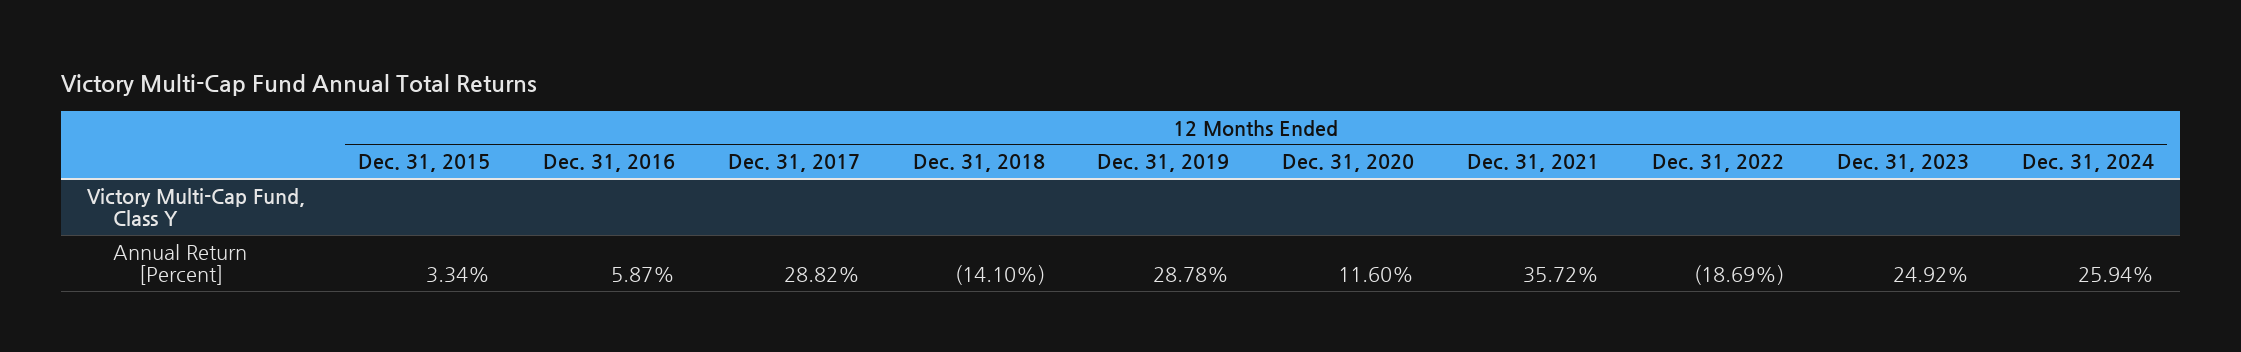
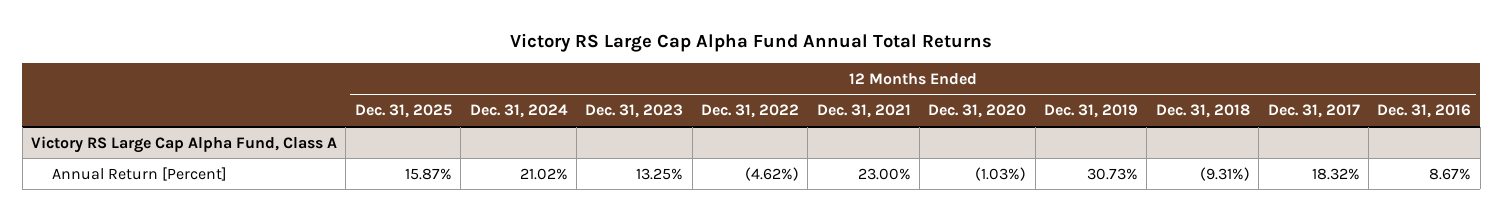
- Victory Multi-Cap Fund Annual Total Returns
+ Victory RS Large Cap Alpha Fund Annual Total Returns
- | 12 Months Ended Dec. 31, 2015 | 12 Months Ended Dec. 31, 2016 | 12 Months Ended Dec. 31, 2017 | 12 Months Ended Dec. 31, 2018 | 12 Months Ended Dec. 31, 2019 | 12 Months Ended Dec. 31, 2020 | 12 Months Ended Dec. 31, 2021 | 12 Months Ended Dec. 31, 2022 | 12 Months Ended Dec. 31, 2023 | 12 Months Ended Dec. 31, 2024
+ | 12 Months Ended Dec. 31, 2025 | 12 Months Ended Dec. 31, 2024 | 12 Months Ended Dec. 31, 2023 | 12 Months Ended Dec. 31, 2022 | 12 Months Ended Dec. 31, 2021 | 12 Months Ended Dec. 31, 2020 | 12 Months Ended Dec. 31, 2019 | 12 Months Ended Dec. 31, 2018 | 12 Months Ended Dec. 31, 2017 | 12 Months Ended Dec. 31, 2016
- Victory Multi-Cap Fund, Class Y
- Annual Return [Percent] | 3.34% | 5.87% | 28.82% | (14.10%) | 28.78% | 11.60% | 35.72% | (18.69%) | 24.92% | 25.94%
+ Victory RS Large Cap Alpha Fund, Class A
+ Annual Return [Percent] | 15.87% | 21.02% | 13.25% | (4.62%) | 23.00% | (1.03%) | 30.73% | (9.31%) | 18.32% | 8.67%

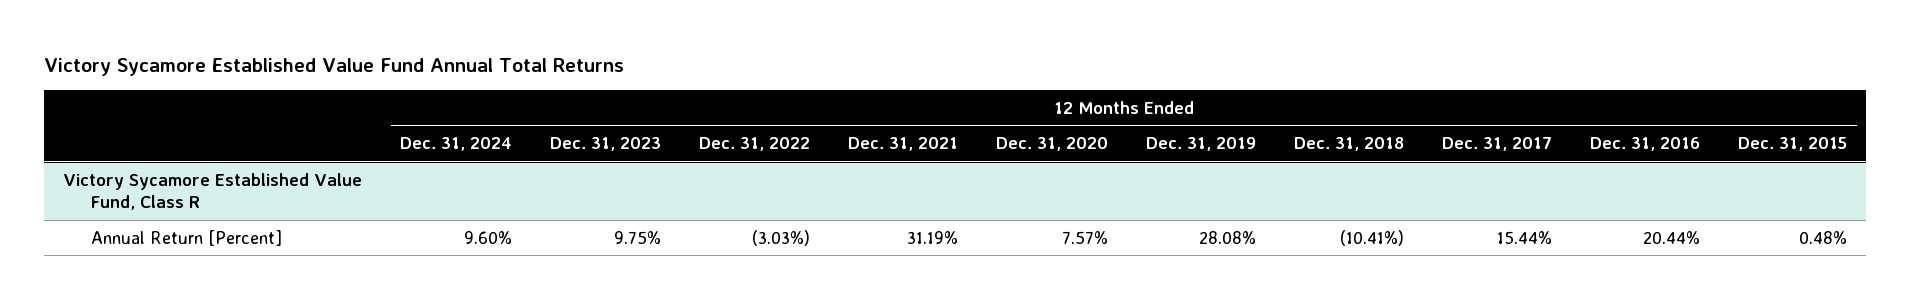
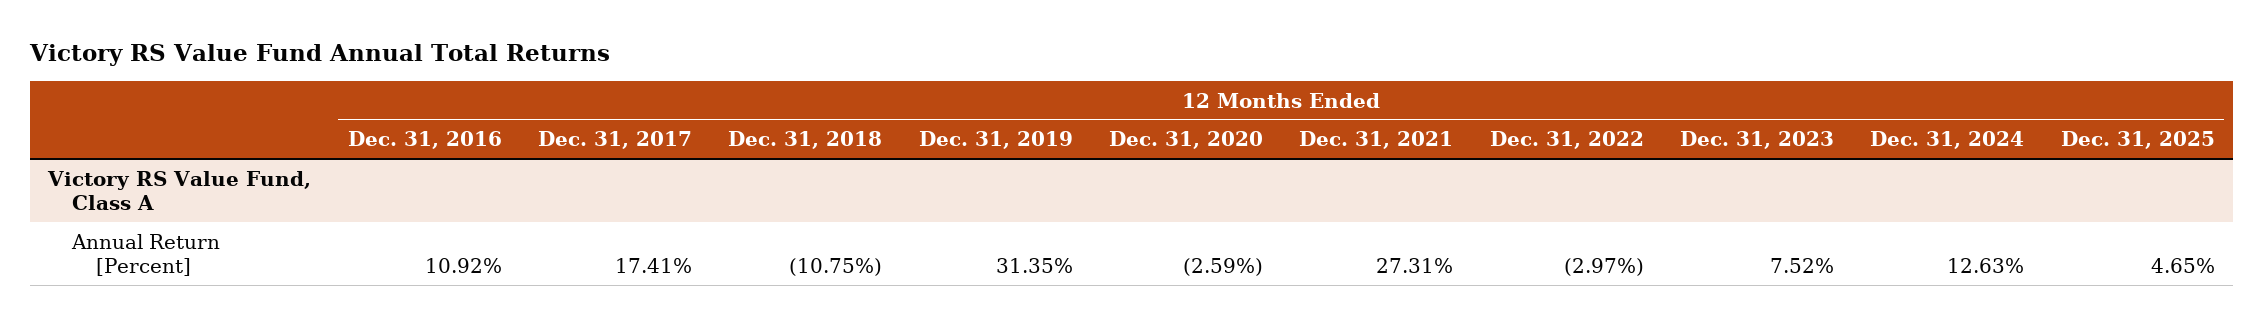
- Victory Sycamore Established Value Fund Annual Total Returns
+ Victory RS Value Fund Annual Total Returns
- | 12 Months Ended Dec. 31, 2024 | 12 Months Ended Dec. 31, 2023 | 12 Months Ended Dec. 31, 2022 | 12 Months Ended Dec. 31, 2021 | 12 Months Ended Dec. 31, 2020 | 12 Months Ended Dec. 31, 2019 | 12 Months Ended Dec. 31, 2018 | 12 Months Ended Dec. 31, 2017 | 12 Months Ended Dec. 31, 2016 | 12 Months Ended Dec. 31, 2015
+ | 12 Months Ended Dec. 31, 2016 | 12 Months Ended Dec. 31, 2017 | 12 Months Ended Dec. 31, 2018 | 12 Months Ended Dec. 31, 2019 | 12 Months Ended Dec. 31, 2020 | 12 Months Ended Dec. 31, 2021 | 12 Months Ended Dec. 31, 2022 | 12 Months Ended Dec. 31, 2023 | 12 Months Ended Dec. 31, 2024 | 12 Months Ended Dec. 31, 2025
- Victory Sycamore Established Value Fund, Class R
- Annual Return [Percent] | 9.60% | 9.75% | (3.03%) | 31.19% | 7.57% | 28.08% | (10.41%) | 15.44% | 20.44% | 0.48%
+ Victory RS Value Fund, Class A
+ Annual Return [Percent] | 10.92% | 17.41% | (10.75%) | 31.35% | (2.59%) | 27.31% | (2.97%) | 7.52% | 12.63% | 4.65%

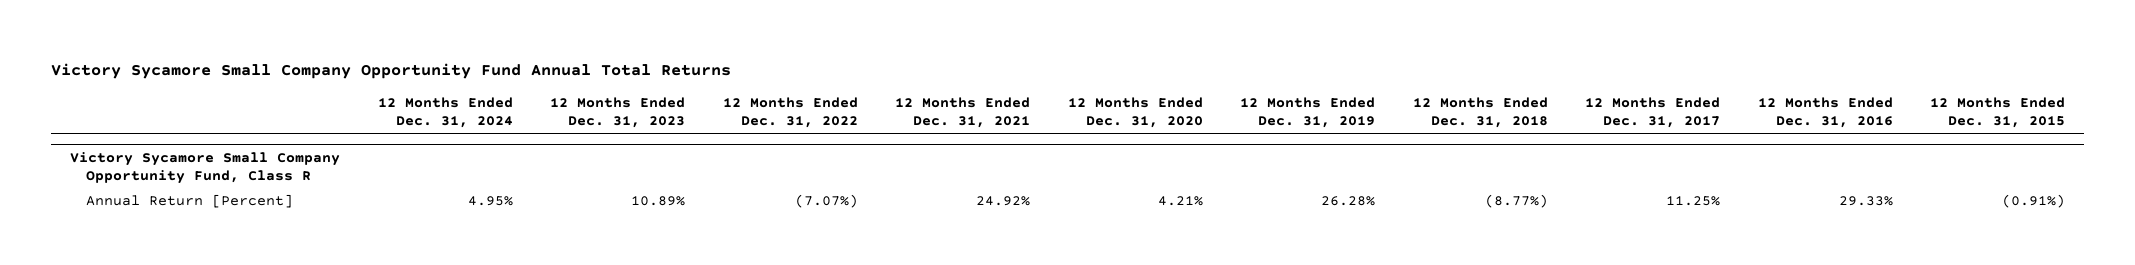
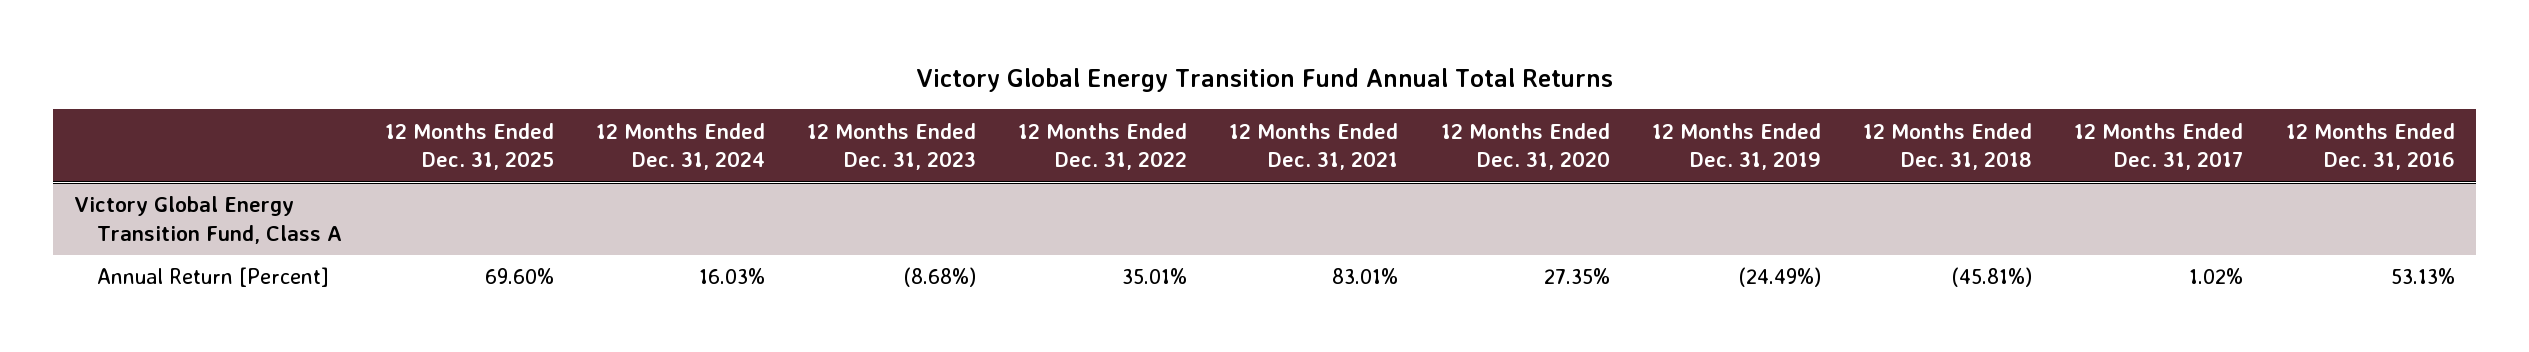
- Victory Sycamore Small Company Opportunity Fund Annual Total Returns
+ Victory Global Energy Transition Fund Annual Total Returns
- | 12 Months Ended Dec. 31, 2024 | 12 Months Ended Dec. 31, 2023 | 12 Months Ended Dec. 31, 2022 | 12 Months Ended Dec. 31, 2021 | 12 Months Ended Dec. 31, 2020 | 12 Months Ended Dec. 31, 2019 | 12 Months Ended Dec. 31, 2018 | 12 Months Ended Dec. 31, 2017 | 12 Months Ended Dec. 31, 2016 | 12 Months Ended Dec. 31, 2015
+ | 12 Months Ended Dec. 31, 2025 | 12 Months Ended Dec. 31, 2024 | 12 Months Ended Dec. 31, 2023 | 12 Months Ended Dec. 31, 2022 | 12 Months Ended Dec. 31, 2021 | 12 Months Ended Dec. 31, 2020 | 12 Months Ended Dec. 31, 2019 | 12 Months Ended Dec. 31, 2018 | 12 Months Ended Dec. 31, 2017 | 12 Months Ended Dec. 31, 2016
- Victory Sycamore Small Company Opportunity Fund, Class R
- Annual Return [Percent] | 4.95% | 10.89% | (7.07%) | 24.92% | 4.21% | 26.28% | (8.77%) | 11.25% | 29.33% | (0.91%)
+ Victory Global Energy Transition Fund, Class A
+ Annual Return [Percent] | 69.60% | 16.03% | (8.68%) | 35.01% | 83.01% | 27.35% | (24.49%) | (45.81%) | 1.02% | 53.13%

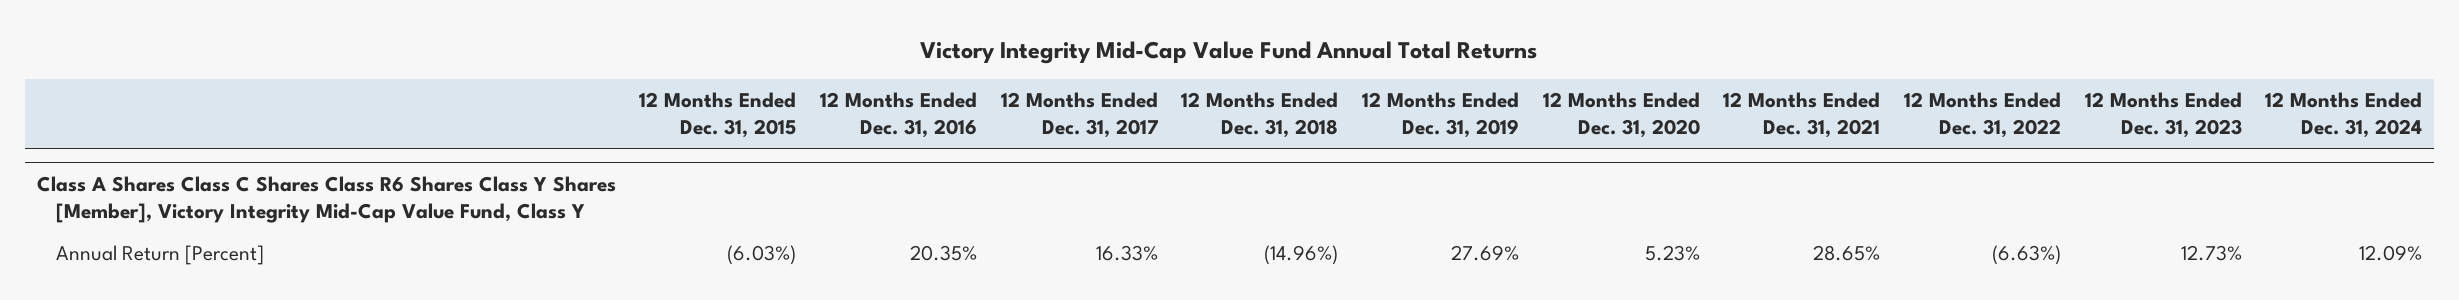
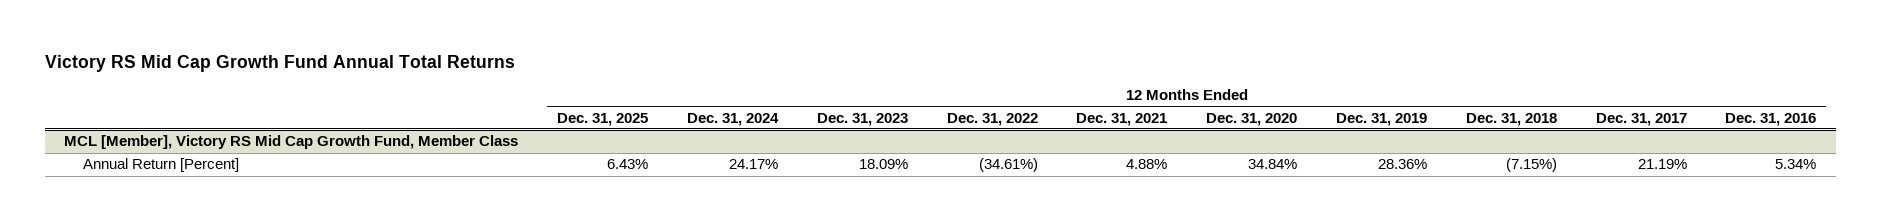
- Victory Integrity Mid-Cap Value Fund Annual Total Returns
+ Victory RS Mid Cap Growth Fund Annual Total Returns
- | 12 Months Ended Dec. 31, 2015 | 12 Months Ended Dec. 31, 2016 | 12 Months Ended Dec. 31, 2017 | 12 Months Ended Dec. 31, 2018 | 12 Months Ended Dec. 31, 2019 | 12 Months Ended Dec. 31, 2020 | 12 Months Ended Dec. 31, 2021 | 12 Months Ended Dec. 31, 2022 | 12 Months Ended Dec. 31, 2023 | 12 Months Ended Dec. 31, 2024
+ | 12 Months Ended Dec. 31, 2025 | 12 Months Ended Dec. 31, 2024 | 12 Months Ended Dec. 31, 2023 | 12 Months Ended Dec. 31, 2022 | 12 Months Ended Dec. 31, 2021 | 12 Months Ended Dec. 31, 2020 | 12 Months Ended Dec. 31, 2019 | 12 Months Ended Dec. 31, 2018 | 12 Months Ended Dec. 31, 2017 | 12 Months Ended Dec. 31, 2016
- Class A Shares Class C Shares Class R6 Shares Class Y Shares [Member], Victory Integrity Mid-Cap Value Fund, Class Y
- Annual Return [Percent] | (6.03%) | 20.35% | 16.33% | (14.96%) | 27.69% | 5.23% | 28.65% | (6.63%) | 12.73% | 12.09%
+ MCL [Member], Victory RS Mid Cap Growth Fund, Member Class
+ Annual Return [Percent] | 6.43% | 24.17% | 18.09% | (34.61%) | 4.88% | 34.84% | 28.36% | (7.15%) | 21.19% | 5.34%

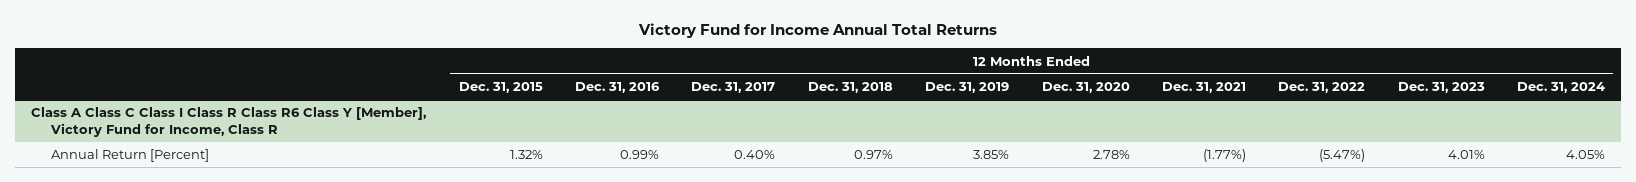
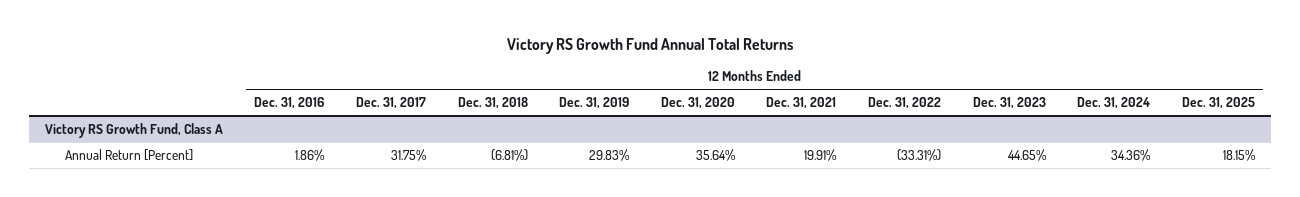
- Victory Fund for Income Annual Total Returns
+ Victory RS Growth Fund Annual Total Returns
- | 12 Months Ended Dec. 31, 2015 | 12 Months Ended Dec. 31, 2016 | 12 Months Ended Dec. 31, 2017 | 12 Months Ended Dec. 31, 2018 | 12 Months Ended Dec. 31, 2019 | 12 Months Ended Dec. 31, 2020 | 12 Months Ended Dec. 31, 2021 | 12 Months Ended Dec. 31, 2022 | 12 Months Ended Dec. 31, 2023 | 12 Months Ended Dec. 31, 2024
+ | 12 Months Ended Dec. 31, 2016 | 12 Months Ended Dec. 31, 2017 | 12 Months Ended Dec. 31, 2018 | 12 Months Ended Dec. 31, 2019 | 12 Months Ended Dec. 31, 2020 | 12 Months Ended Dec. 31, 2021 | 12 Months Ended Dec. 31, 2022 | 12 Months Ended Dec. 31, 2023 | 12 Months Ended Dec. 31, 2024 | 12 Months Ended Dec. 31, 2025
- Class A Class C Class I Class R Class R6 Class Y [Member], Victory Fund for Income, Class R
- Annual Return [Percent] | 1.32% | 0.99% | 0.40% | 0.97% | 3.85% | 2.78% | (1.77%) | (5.47%) | 4.01% | 4.05%
+ Victory RS Growth Fund, Class A
+ Annual Return [Percent] | 1.86% | 31.75% | (6.81%) | 29.83% | 35.64% | 19.91% | (33.31%) | 44.65% | 34.36% | 18.15%

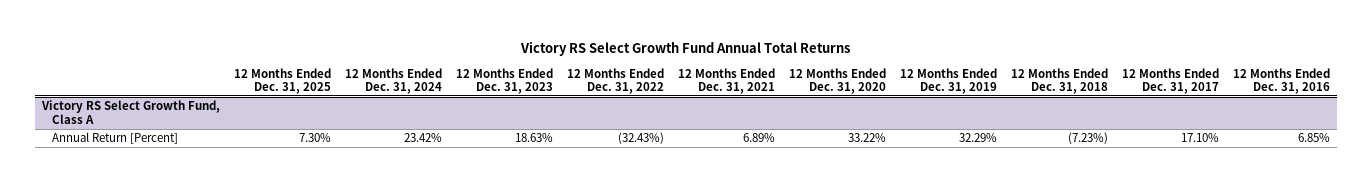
- Victory RS Growth Fund Annual Total Returns
+ Victory RS Select Growth Fund Annual Total Returns
- | 12 Months Ended Dec. 31, 2016 | 12 Months Ended Dec. 31, 2017 | 12 Months Ended Dec. 31, 2018 | 12 Months Ended Dec. 31, 2019 | 12 Months Ended Dec. 31, 2020 | 12 Months Ended Dec. 31, 2021 | 12 Months Ended Dec. 31, 2022 | 12 Months Ended Dec. 31, 2023 | 12 Months Ended Dec. 31, 2024 | 12 Months Ended Dec. 31, 2025
+ | 12 Months Ended Dec. 31, 2025 | 12 Months Ended Dec. 31, 2024 | 12 Months Ended Dec. 31, 2023 | 12 Months Ended Dec. 31, 2022 | 12 Months Ended Dec. 31, 2021 | 12 Months Ended Dec. 31, 2020 | 12 Months Ended Dec. 31, 2019 | 12 Months Ended Dec. 31, 2018 | 12 Months Ended Dec. 31, 2017 | 12 Months Ended Dec. 31, 2016
- Victory RS Growth Fund, Class A
- Annual Return [Percent] | 1.86% | 31.75% | (6.81%) | 29.83% | 35.64% | 19.91% | (33.31%) | 44.65% | 34.36% | 18.15%
+ Victory RS Select Growth Fund, Class A
+ Annual Return [Percent] | 7.30% | 23.42% | 18.63% | (32.43%) | 6.89% | 33.22% | 32.29% | (7.23%) | 17.10% | 6.85%

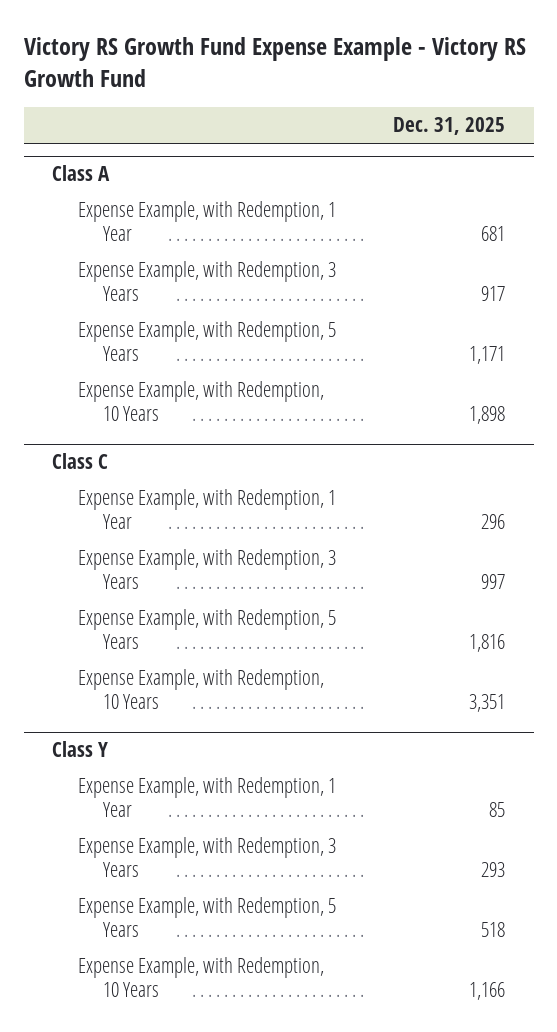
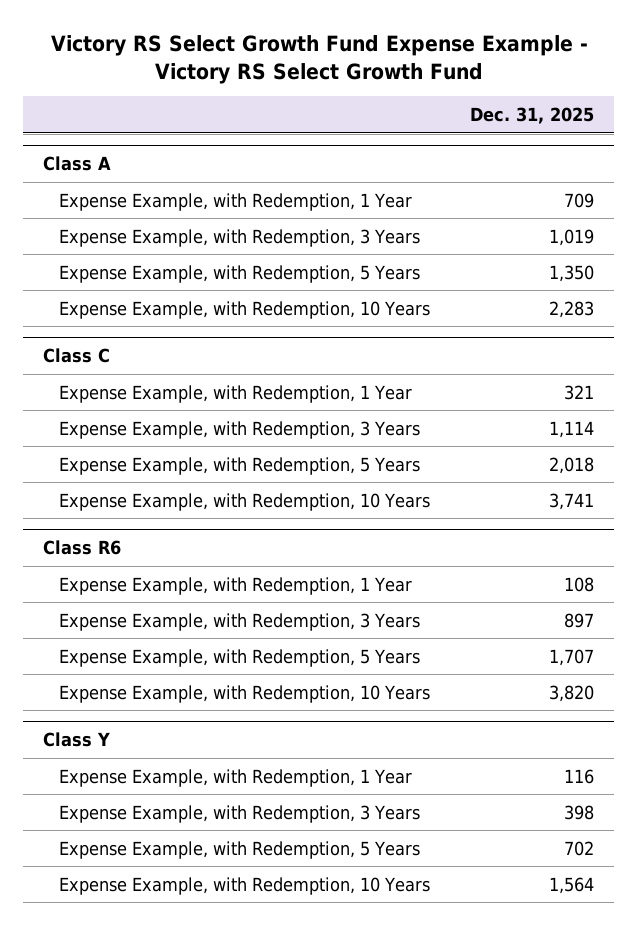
- Victory RS Growth Fund Expense Example - Victory RS Growth Fund
+ Victory RS Select Growth Fund Expense Example - Victory RS Select Growth Fund
@ Class A
- Expense Example, with Redemption, 1 Year | 681
- Expense Example, with Redemption, 3 Years | 917
- Expense Example, with Redemption, 5 Years | 1,171
- Expense Example, with Redemption, 10 Years | 1,898
+ Expense Example, with Redemption, 1 Year | 709
+ Expense Example, with Redemption, 3 Years | 1,019
+ Expense Example, with Redemption, 5 Years | 1,350
+ Expense Example, with Redemption, 10 Years | 2,283
@ Class C
- Expense Example, with Redemption, 1 Year | 296
- Expense Example, with Redemption, 3 Years | 997
- Expense Example, with Redemption, 5 Years | 1,816
- Expense Example, with Redemption, 10 Years | 3,351
+ Expense Example, with Redemption, 1 Year | 321
+ Expense Example, with Redemption, 3 Years | 1,114
+ Expense Example, with Redemption, 5 Years | 2,018
+ Expense Example, with Redemption, 10 Years | 3,741
+ Class R6
+ Expense Example, with Redemption, 1 Year | 108
+ Expense Example, with Redemption, 3 Years | 897
+ Expense Example, with Redemption, 5 Years | 1,707
+ Expense Example, with Redemption, 10 Years | 3,820
@ Class Y
- Expense Example, with Redemption, 1 Year | 85
- Expense Example, with Redemption, 3 Years | 293
- Expense Example, with Redemption, 5 Years | 518
- Expense Example, with Redemption, 10 Years | 1,166
+ Expense Example, with Redemption, 1 Year | 116
+ Expense Example, with Redemption, 3 Years | 398
+ Expense Example, with Redemption, 5 Years | 702
+ Expense Example, with Redemption, 10 Years | 1,564

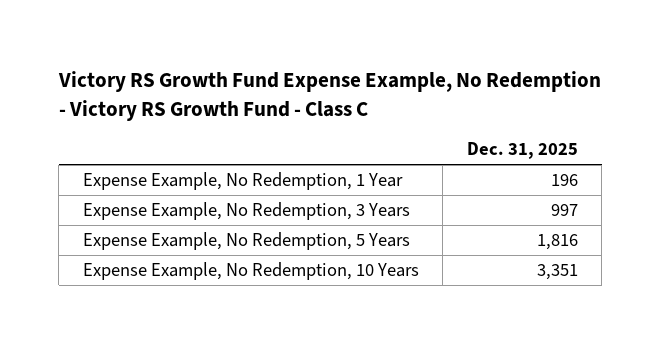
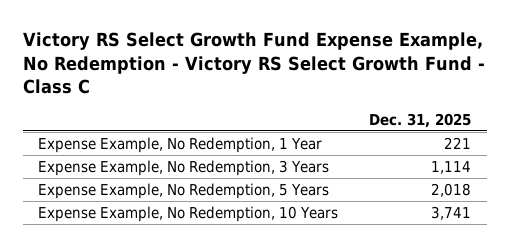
- Victory RS Growth Fund Expense Example, No Redemption - Victory RS Growth Fund - Class C
+ Victory RS Select Growth Fund Expense Example, No Redemption - Victory RS Select Growth Fund - Class C
- Expense Example, No Redemption, 1 Year | 196
- Expense Example, No Redemption, 3 Years | 997
- Expense Example, No Redemption, 5 Years | 1,816
- Expense Example, No Redemption, 10 Years | 3,351
+ Expense Example, No Redemption, 1 Year | 221
+ Expense Example, No Redemption, 3 Years | 1,114
+ Expense Example, No Redemption, 5 Years | 2,018
+ Expense Example, No Redemption, 10 Years | 3,741

